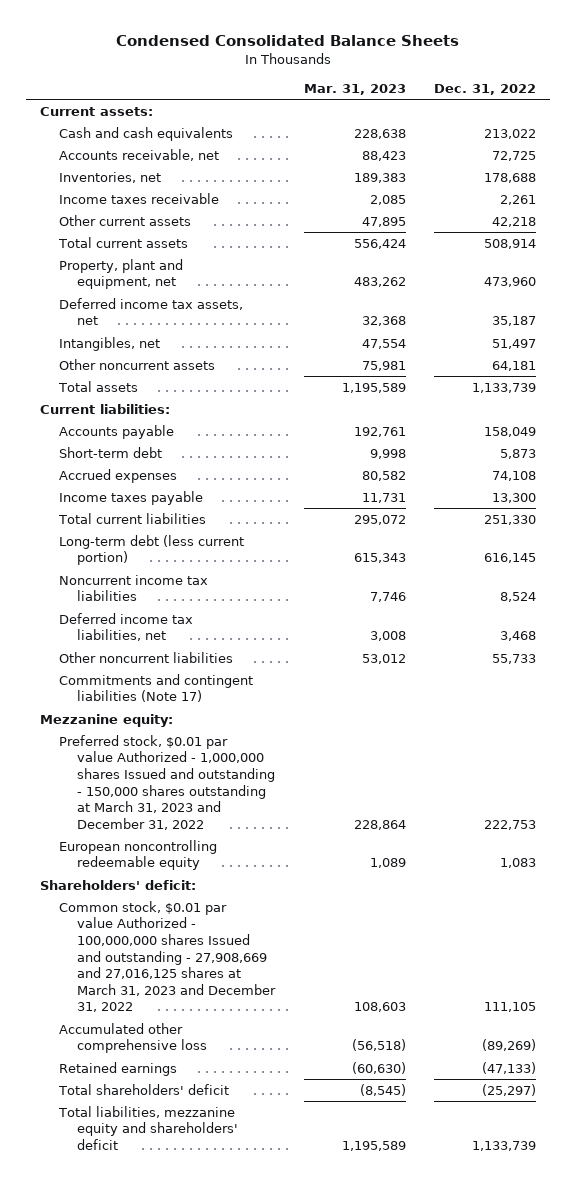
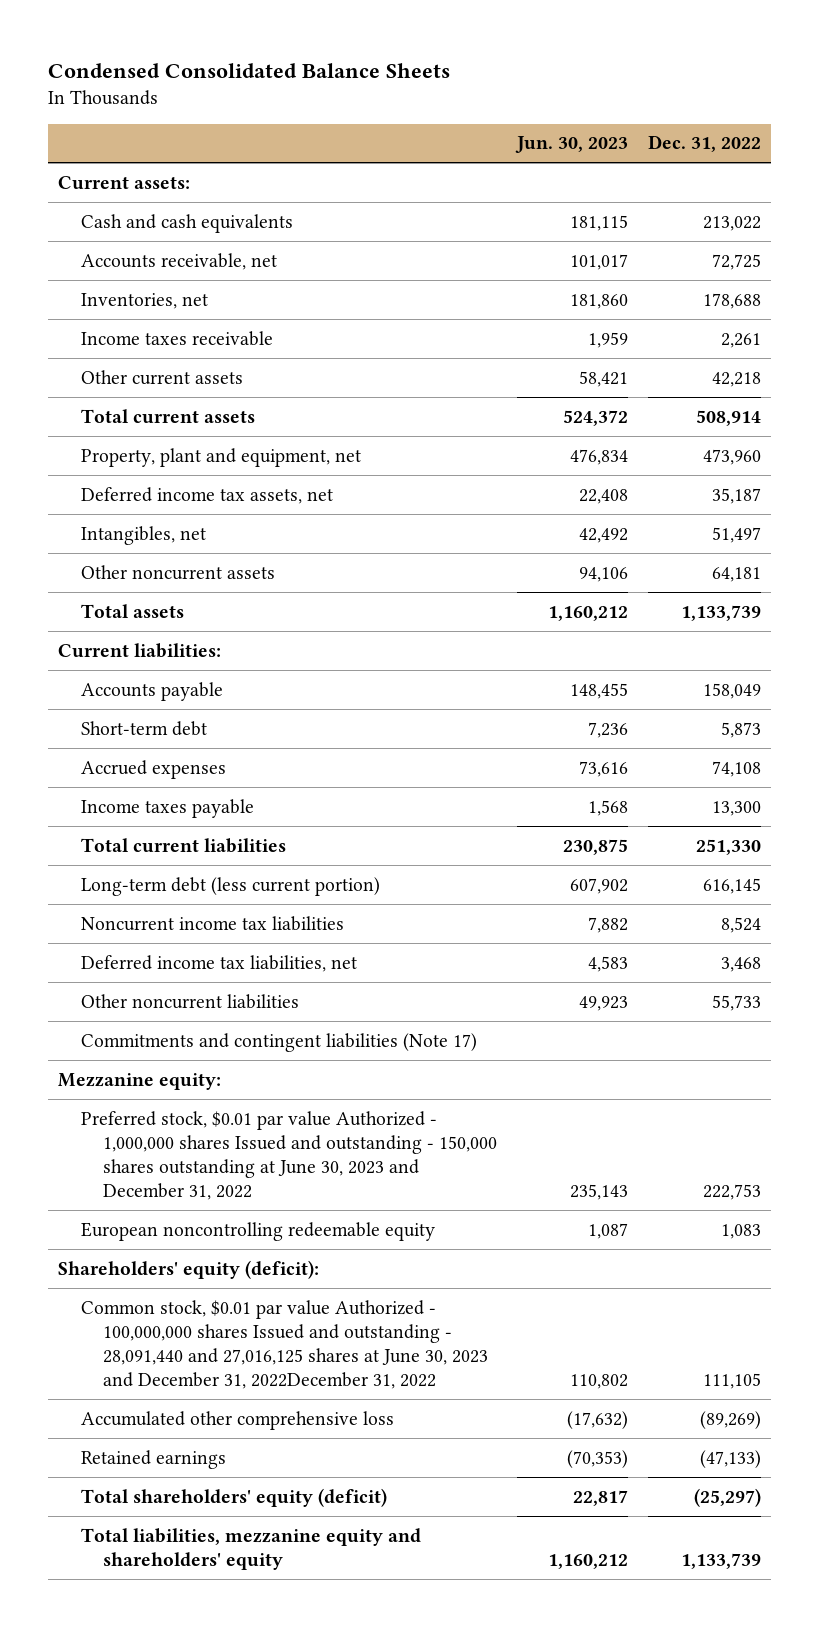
- | Mar. 31, 2023 | Dec. 31, 2022
+ | Jun. 30, 2023 | Dec. 31, 2022
- Preferred stock, $0.01 par value Authorized - 1,000,000 shares Issued and outstanding - 150,000 shares outstanding at March 31, 2023 and December 31, 2022 | 228,864 | 222,753
+ Preferred stock, $0.01 par value Authorized - 1,000,000 shares Issued and outstanding - 150,000 shares outstanding at June 30, 2023 and December 31, 2022 | 235,143 | 222,753
- Shareholders' deficit:
- Common stock, $0.01 par value Authorized - 100,000,000 shares Issued and outstanding - 27,908,669 and 27,016,125 shares at March 31, 2023 and December 31, 2022 | 108,603 | 111,105
+ Shareholders' equity (deficit):
+ Common stock, $0.01 par value Authorized - 100,000,000 shares Issued and outstanding - 28,091,440 and 27,016,125 shares at June 30, 2023 and December 31, 2022December 31, 2022 | 110,802 | 111,105
- Total shareholders' deficit | (8,545) | (25,297)
- Total liabilities, mezzanine equity and shareholders' deficit | 1,195,589 | 1,133,739
+ Total shareholders' equity (deficit) | 22,817 | (25,297)
+ Total liabilities, mezzanine equity and shareholders' equity | 1,160,212 | 1,133,739

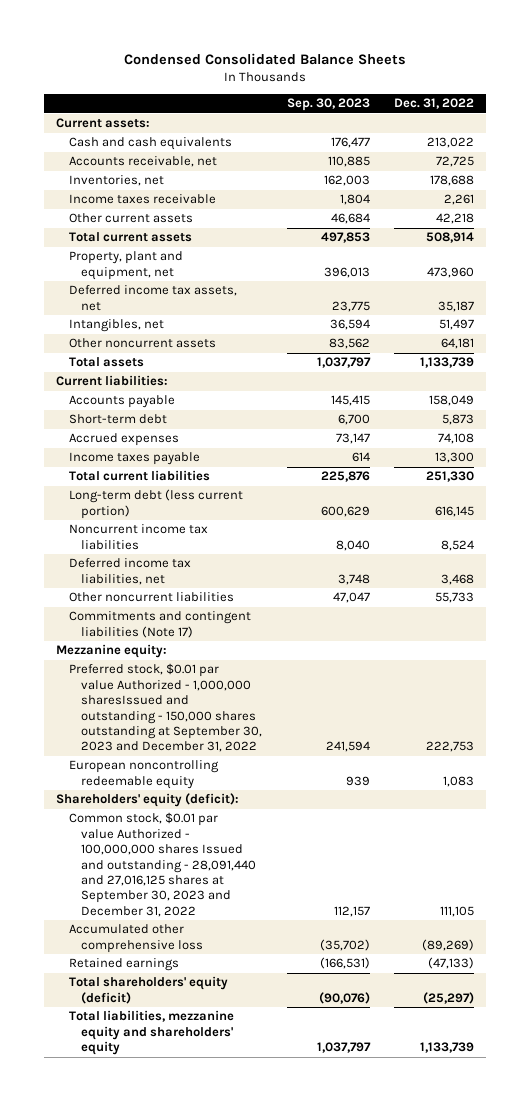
- | Jun. 30, 2023 | Dec. 31, 2022
+ | Sep. 30, 2023 | Dec. 31, 2022
- Preferred stock, $0.01 par value Authorized - 1,000,000 shares Issued and outstanding - 150,000 shares outstanding at June 30, 2023 and December 31, 2022 | 235,143 | 222,753
+ Preferred stock, $0.01 par value Authorized - 1,000,000 sharesIssued and outstanding - 150,000 shares outstanding at September 30, 2023 and December 31, 2022 | 241,594 | 222,753
- Common stock, $0.01 par value Authorized - 100,000,000 shares Issued and outstanding - 28,091,440 and 27,016,125 shares at June 30, 2023 and December 31, 2022December 31, 2022 | 110,802 | 111,105
+ Common stock, $0.01 par value Authorized - 100,000,000 shares Issued and outstanding - 28,091,440 and 27,016,125 shares at September 30, 2023 and December 31, 2022 | 112,157 | 111,105

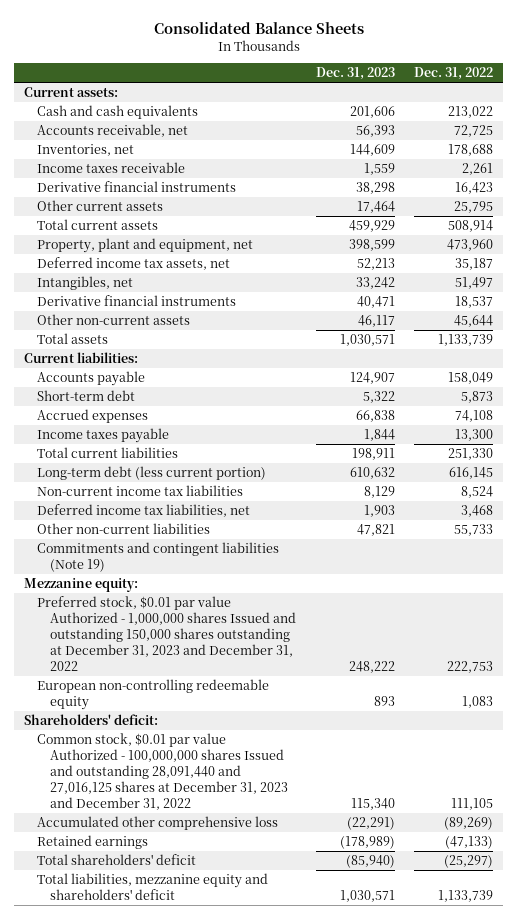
- Condensed Consolidated Balance Sheets
+ Consolidated Balance Sheets
- | Sep. 30, 2023 | Dec. 31, 2022
+ | Dec. 31, 2023 | Dec. 31, 2022
- Other current assets | 46,684 | 42,218
+ Derivative financial instruments | 38,298 | 16,423
+ Other current assets | 17,464 | 25,795
- Other noncurrent assets | 83,562 | 64,181
+ Derivative financial instruments | 40,471 | 18,537
+ Other non-current assets | 46,117 | 45,644
- Noncurrent income tax liabilities | 8,040 | 8,524
+ Non-current income tax liabilities | 8,129 | 8,524
- Other noncurrent liabilities | 47,047 | 55,733
- Commitments and contingent liabilities (Note 17)
+ Other non-current liabilities | 47,821 | 55,733
+ Commitments and contingent liabilities (Note 19)
- Preferred stock, $0.01 par value Authorized - 1,000,000 sharesIssued and outstanding - 150,000 shares outstanding at September 30, 2023 and December 31, 2022 | 241,594 | 222,753
- European noncontrolling redeemable equity | 939 | 1,083
- Shareholders' equity (deficit):
- Common stock, $0.01 par value Authorized - 100,000,000 shares Issued and outstanding - 28,091,440 and 27,016,125 shares at September 30, 2023 and December 31, 2022 | 112,157 | 111,105
+ Preferred stock, $0.01 par value Authorized - 1,000,000 shares Issued and outstanding 150,000 shares outstanding at December 31, 2023 and December 31, 2022 | 248,222 | 222,753
+ European non-controlling redeemable equity | 893 | 1,083
+ Shareholders' deficit:
+ Common stock, $0.01 par value Authorized - 100,000,000 shares Issued and outstanding 28,091,440 and 27,016,125 shares at December 31, 2023 and December 31, 2022 | 115,340 | 111,105
- Total shareholders' equity (deficit) | (90,076) | (25,297)
- Total liabilities, mezzanine equity and shareholders' equity | 1,037,797 | 1,133,739
+ Total shareholders' deficit | (85,940) | (25,297)
+ Total liabilities, mezzanine equity and shareholders' deficit | 1,030,571 | 1,133,739

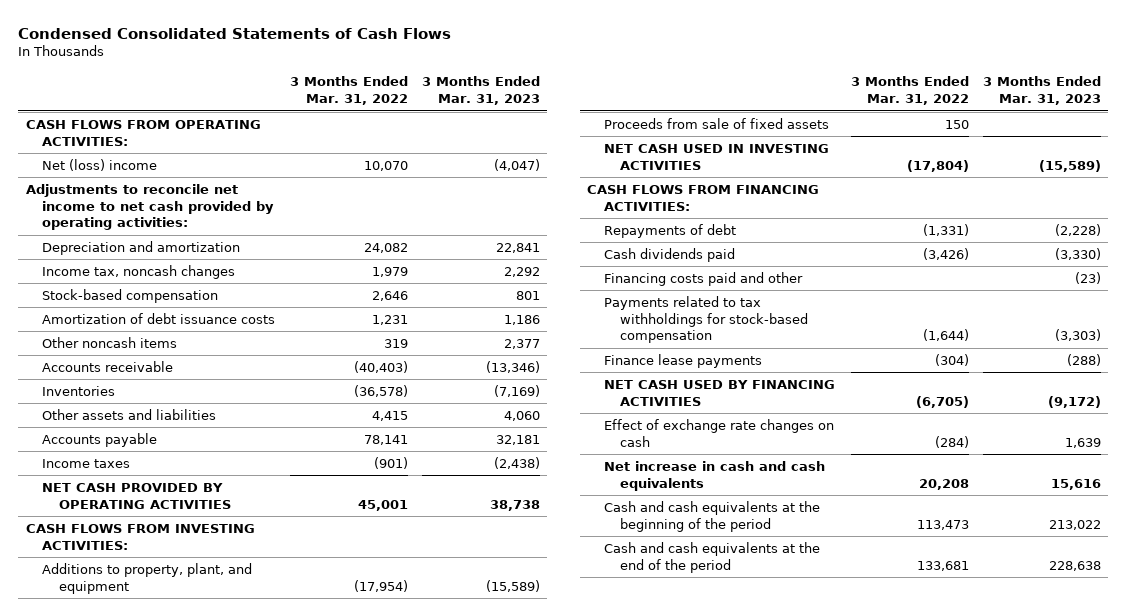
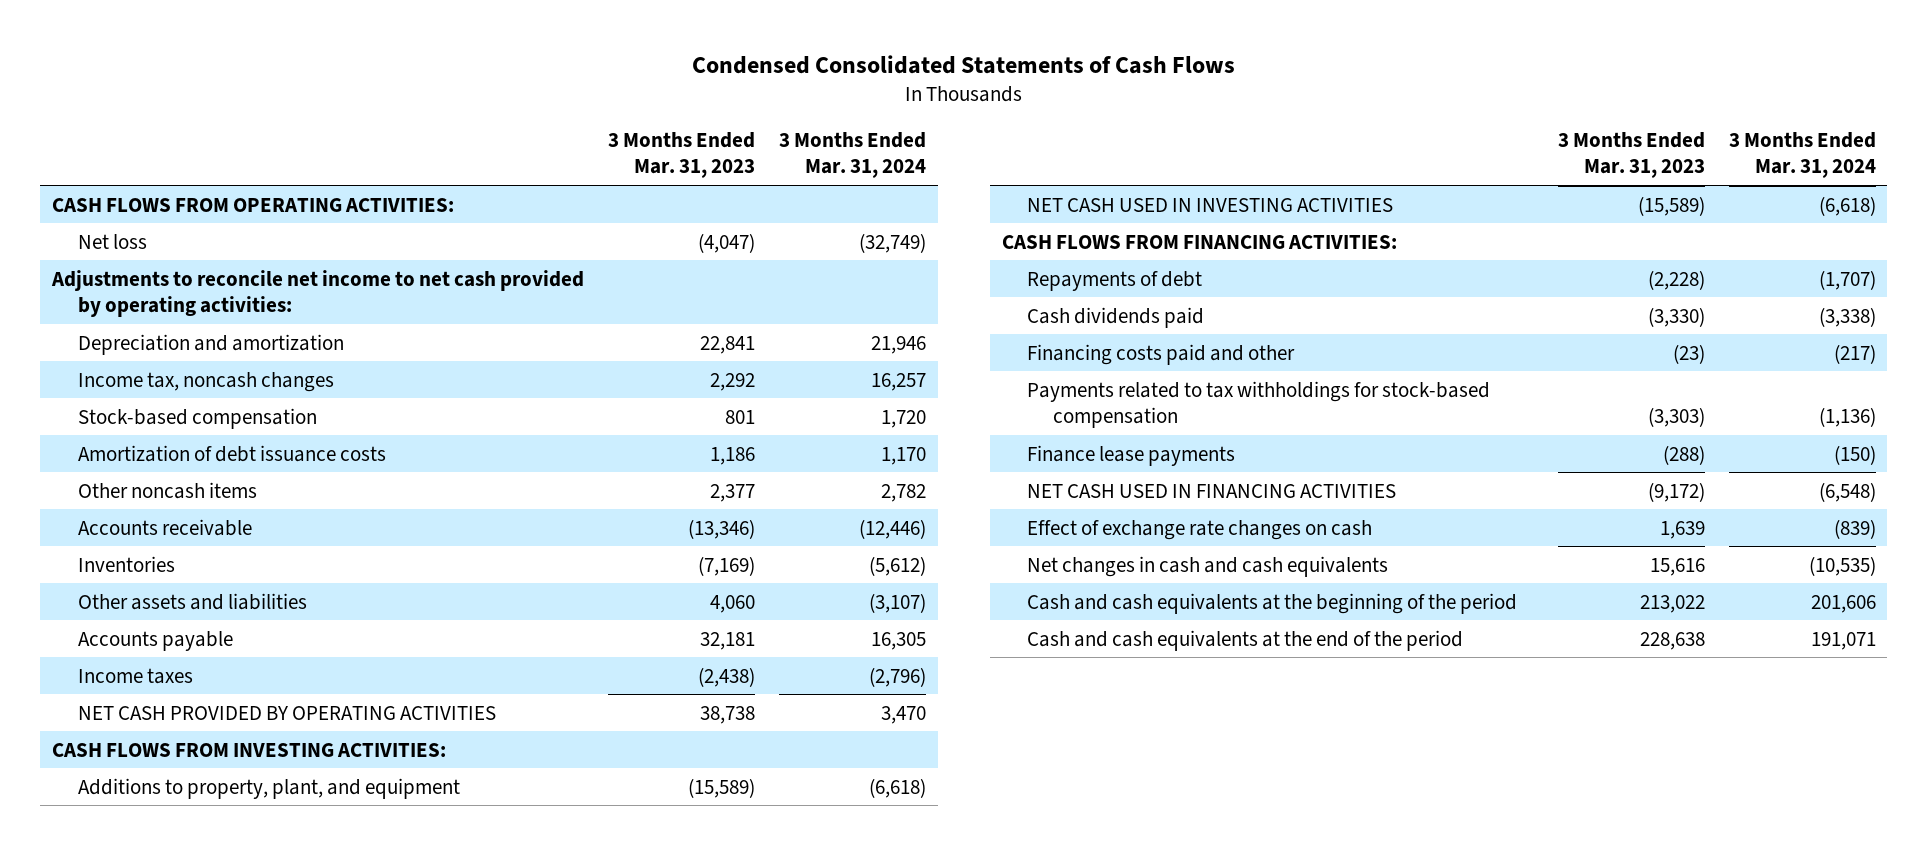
- | 3 Months Ended Mar. 31, 2022 | 3 Months Ended Mar. 31, 2023
+ | 3 Months Ended Mar. 31, 2023 | 3 Months Ended Mar. 31, 2024
- Net (loss) income | 10,070 | (4,047)
+ Net loss | (4,047) | (32,749)
- Proceeds from sale of fixed assets | 150 |
- NET CASH USED BY FINANCING ACTIVITIES | (6,705) | (9,172)
+ NET CASH USED IN FINANCING ACTIVITIES | (9,172) | (6,548)
- Net increase in cash and cash equivalents | 20,208 | 15,616
+ Net changes in cash and cash equivalents | 15,616 | (10,535)

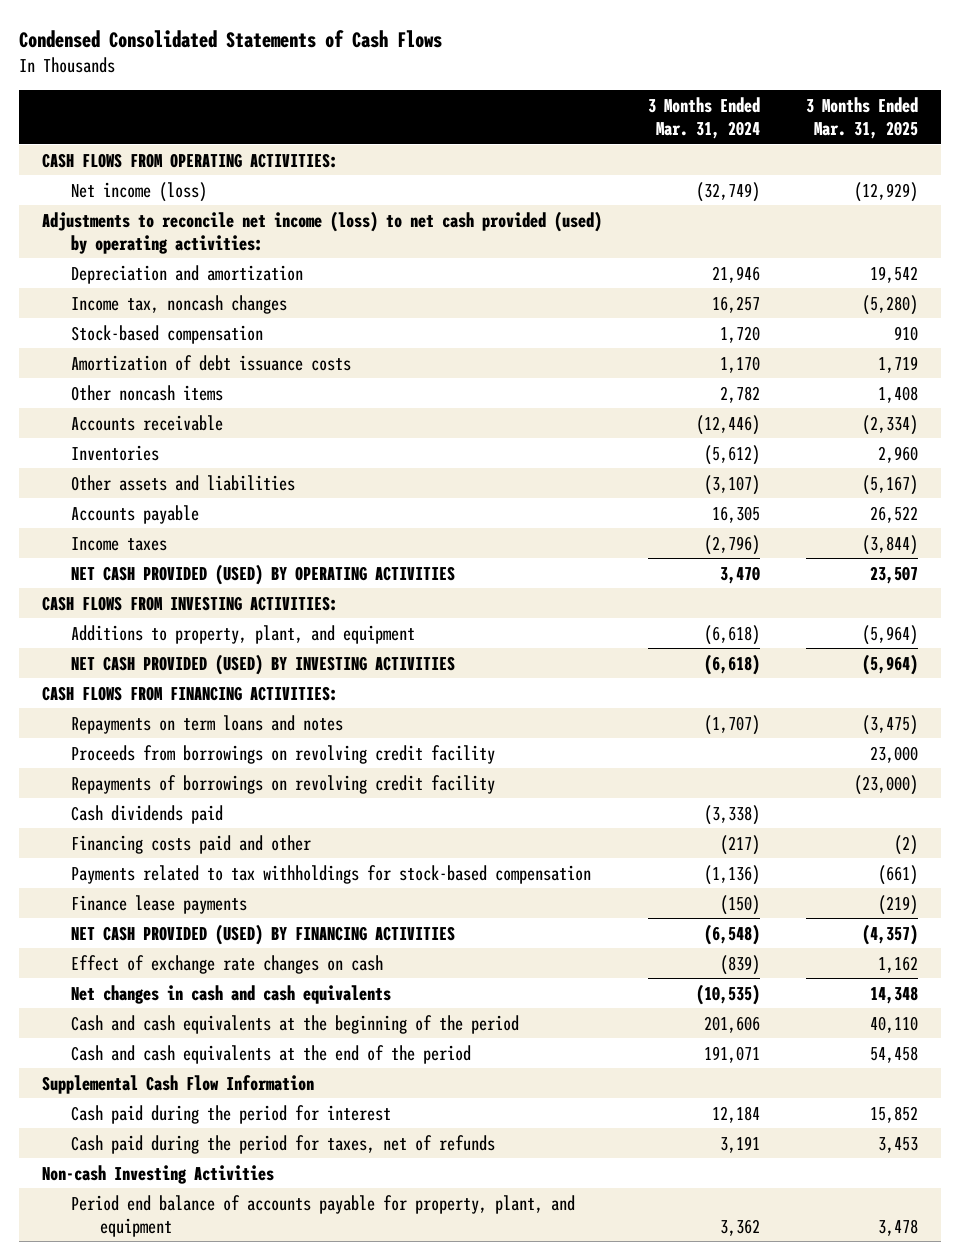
- | 3 Months Ended Mar. 31, 2023 | 3 Months Ended Mar. 31, 2024
+ | 3 Months Ended Mar. 31, 2024 | 3 Months Ended Mar. 31, 2025
- Net loss | (4,047) | (32,749)
- Adjustments to reconcile net income to net cash provided by operating activities:
+ Net income (loss) | (32,749) | (12,929)
+ Adjustments to reconcile net income (loss) to net cash provided (used) by operating activities:
- NET CASH PROVIDED BY OPERATING ACTIVITIES | 38,738 | 3,470
+ NET CASH PROVIDED (USED) BY OPERATING ACTIVITIES | 3,470 | 23,507
- NET CASH USED IN INVESTING ACTIVITIES | (15,589) | (6,618)
+ NET CASH PROVIDED (USED) BY INVESTING ACTIVITIES | (6,618) | (5,964)
- Repayments of debt | (2,228) | (1,707)
+ Repayments on term loans and notes | (1,707) | (3,475)
+ Proceeds from borrowings on revolving credit facility | | 23,000
+ Repayments of borrowings on revolving credit facility | | (23,000)
- NET CASH USED IN FINANCING ACTIVITIES | (9,172) | (6,548)
+ NET CASH PROVIDED (USED) BY FINANCING ACTIVITIES | (6,548) | (4,357)
+ Supplemental Cash Flow Information
+ Cash paid during the period for interest | 12,184 | 15,852
+ Cash paid during the period for taxes, net of refunds | 3,191 | 3,453
+ Non-cash Investing Activities
+ Period end balance of accounts payable for property, plant, and equipment | 3,362 | 3,478

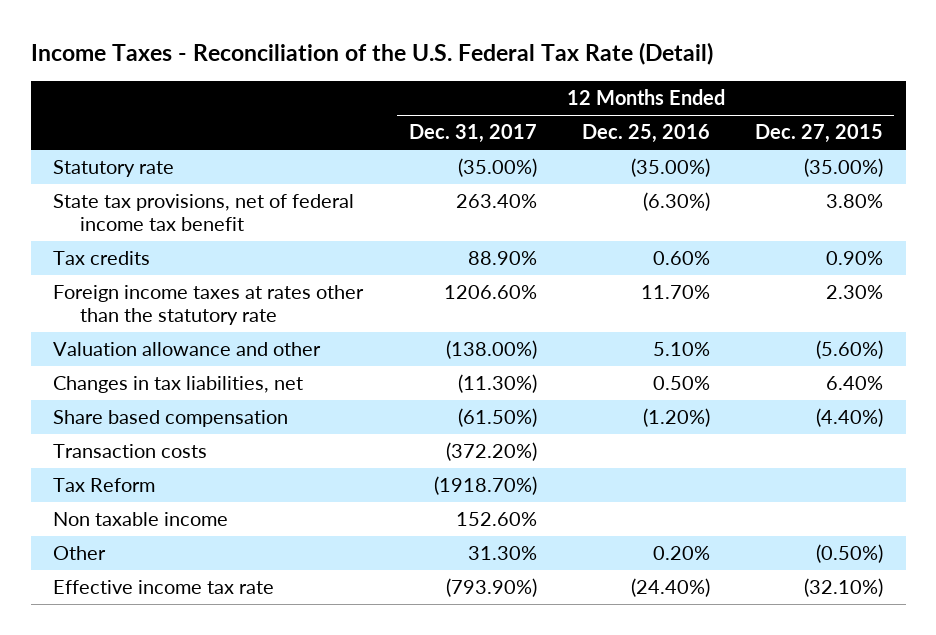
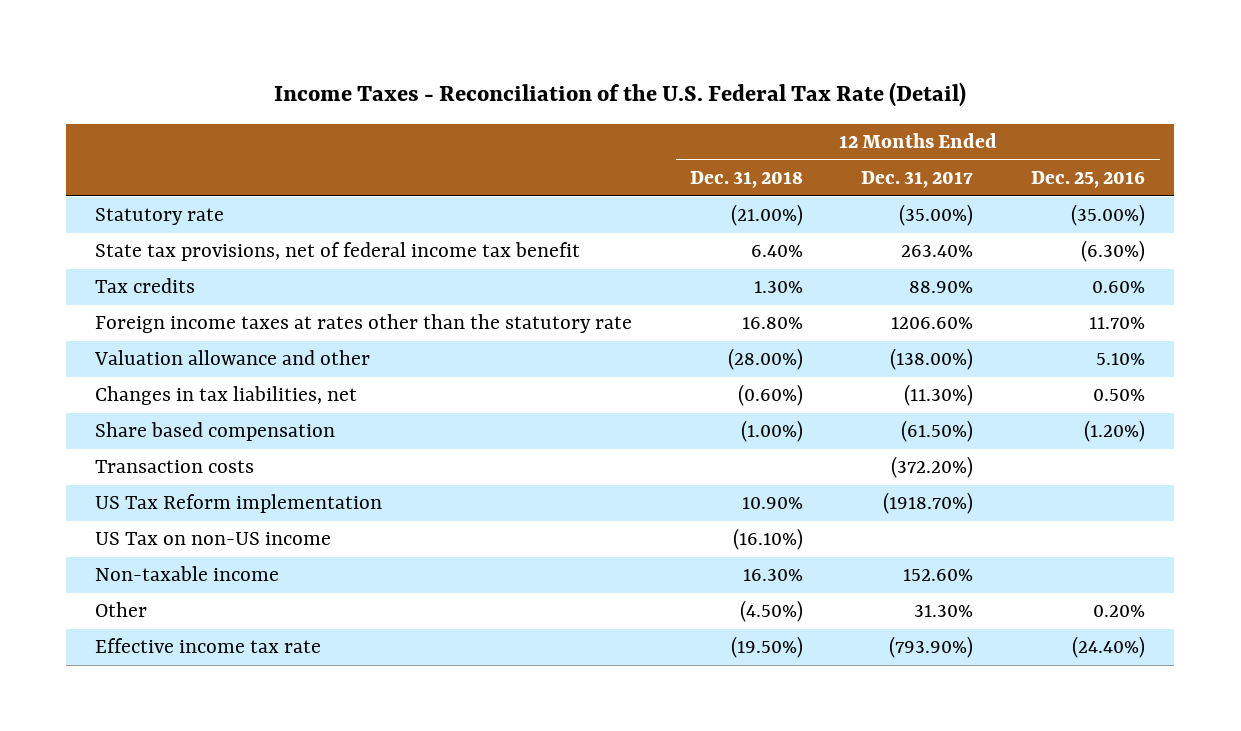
- | 12 Months Ended Dec. 31, 2017 | 12 Months Ended Dec. 25, 2016 | 12 Months Ended Dec. 27, 2015
+ | 12 Months Ended Dec. 31, 2018 | 12 Months Ended Dec. 31, 2017 | 12 Months Ended Dec. 25, 2016
- Tax Reform | (1918.70%) | |
- Non taxable income | 152.60% | |
+ US Tax Reform implementation | 10.90% | (1918.70%) |
+ US Tax on non-US income | (16.10%) | |
+ Non-taxable income | 16.30% | 152.60% |

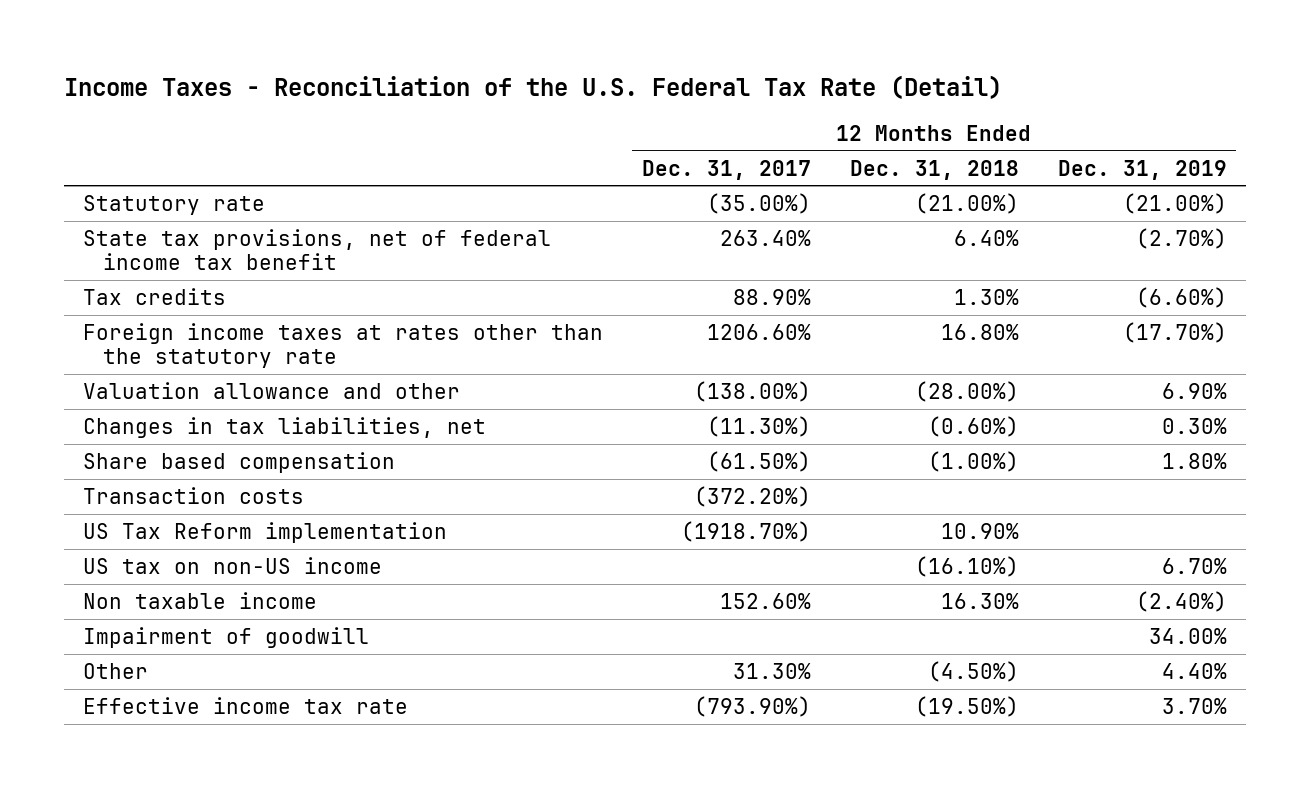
- | 12 Months Ended Dec. 31, 2018 | 12 Months Ended Dec. 31, 2017 | 12 Months Ended Dec. 25, 2016
+ | 12 Months Ended Dec. 31, 2017 | 12 Months Ended Dec. 31, 2018 | 12 Months Ended Dec. 31, 2019
- US Tax on non-US income | (16.10%) | |
- Non-taxable income | 16.30% | 152.60% |
+ US tax on non-US income | | (16.10%) | 6.70%
+ Non taxable income | 152.60% | 16.30% | (2.40%)
+ Impairment of goodwill | | | 34.00%

